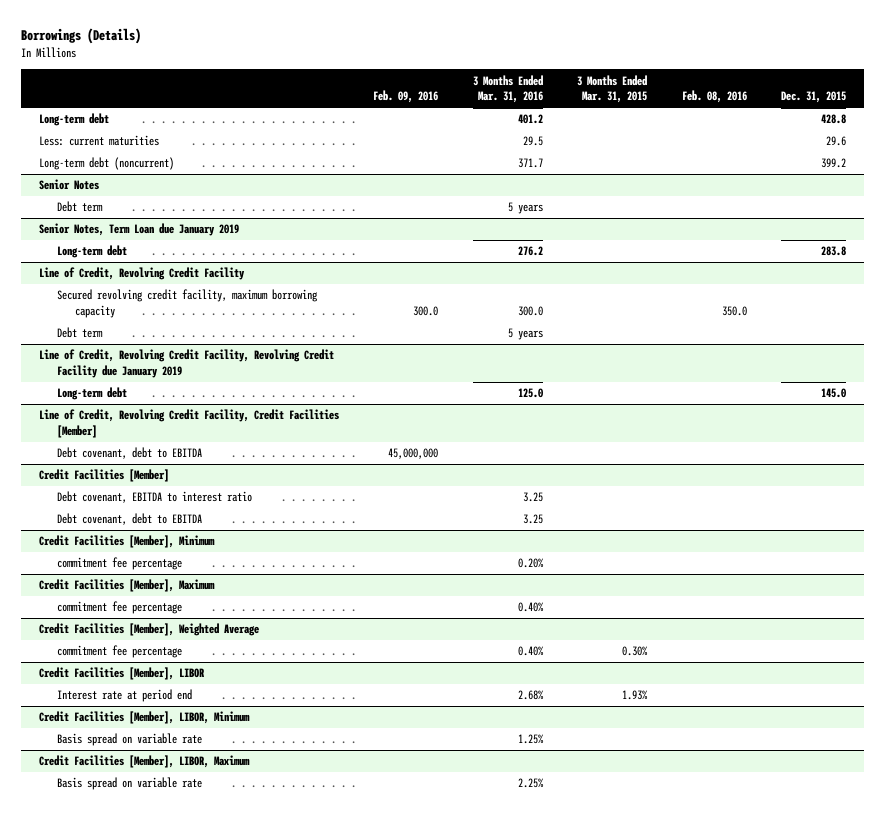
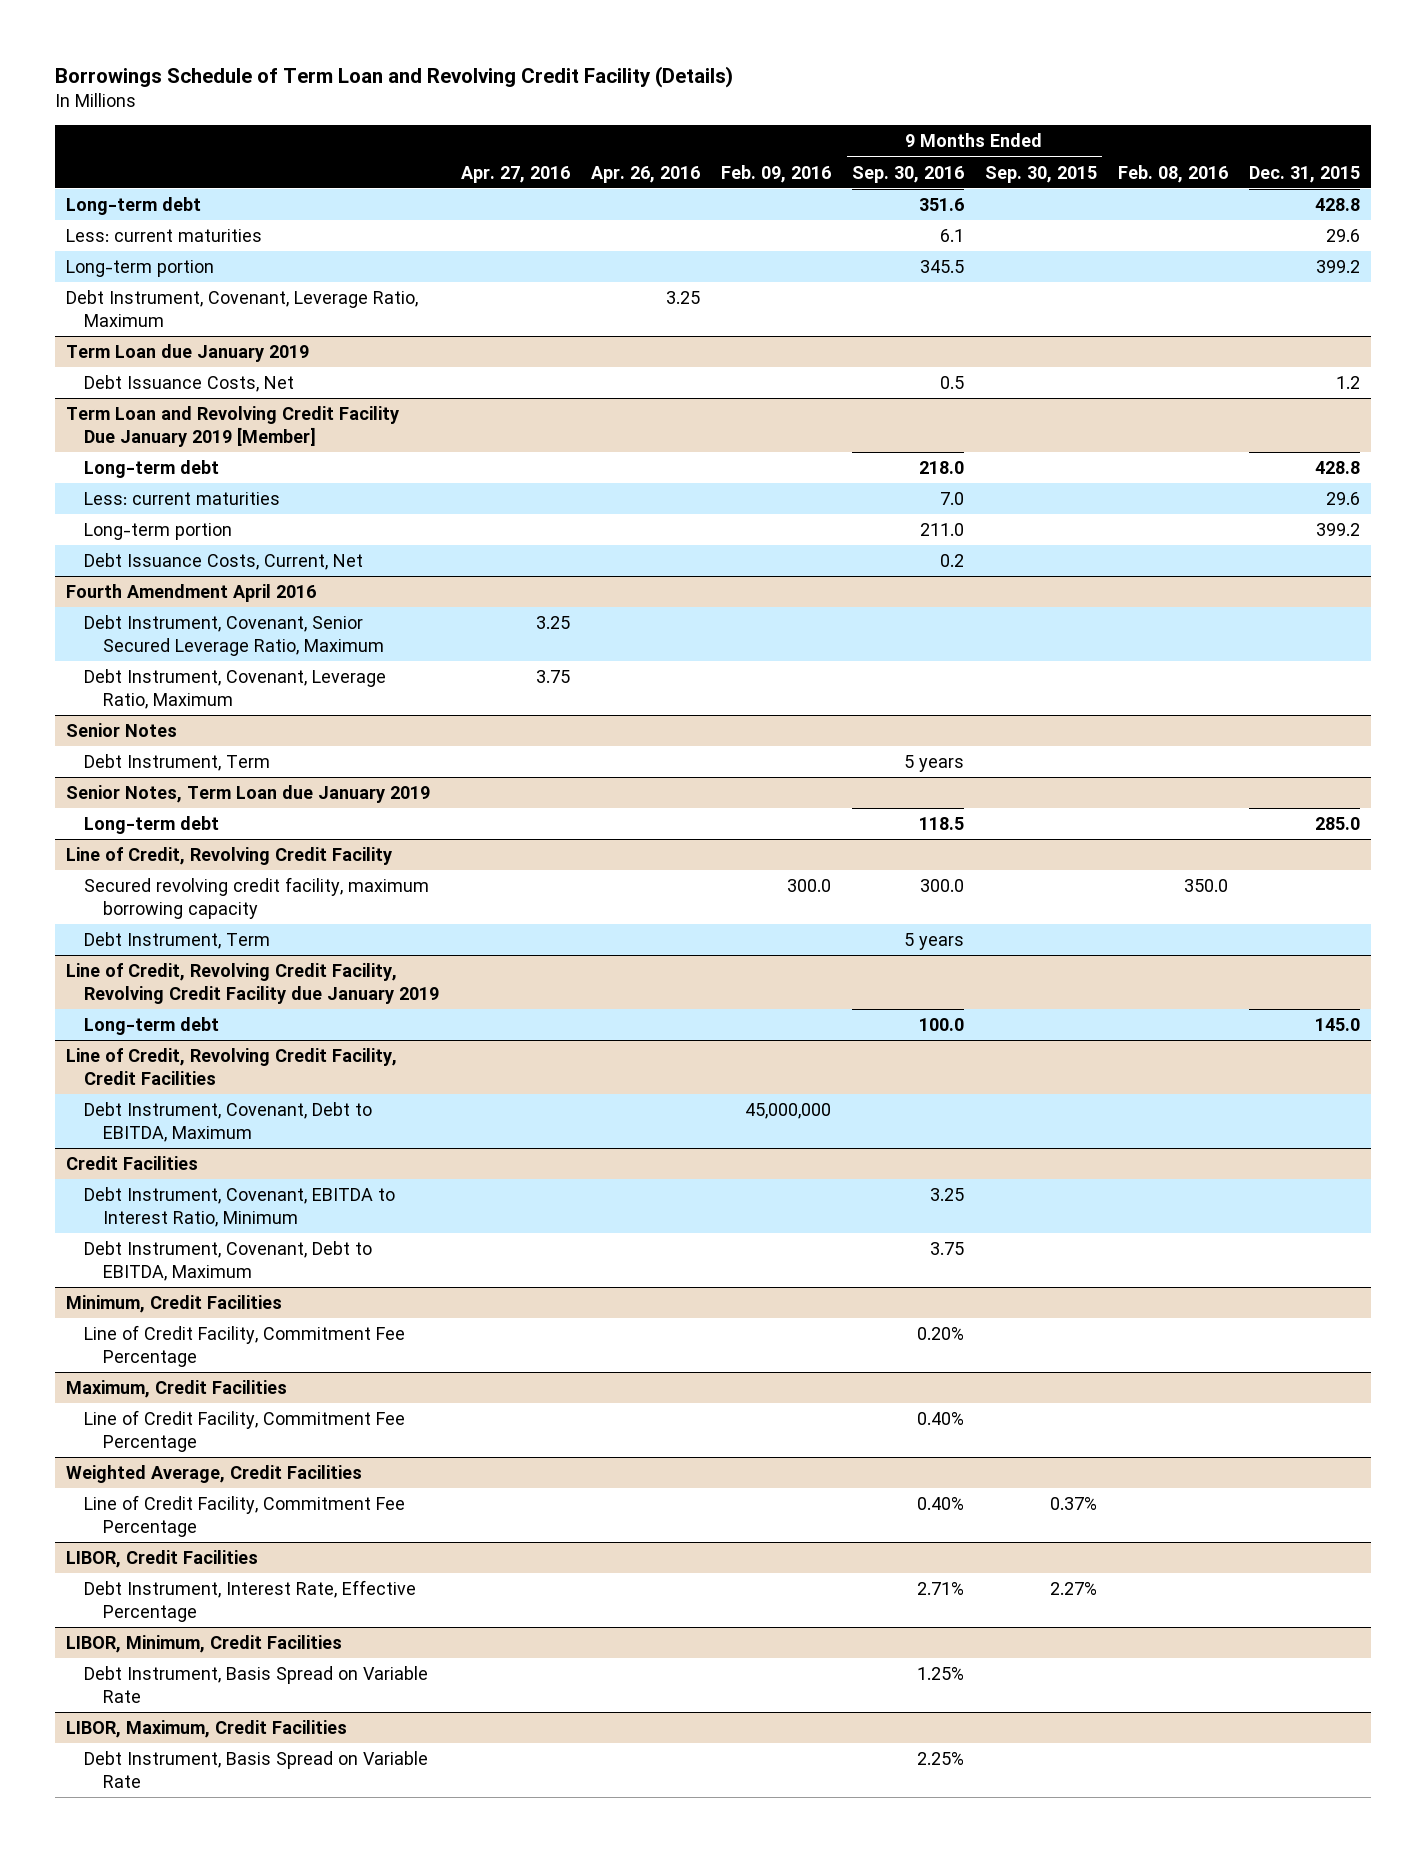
- Borrowings (Details)
+ Borrowings Schedule of Term Loan and Revolving Credit Facility (Details)
- | Feb. 09, 2016 | 3 Months Ended Mar. 31, 2016 | 3 Months Ended Mar. 31, 2015 | Feb. 08, 2016 | Dec. 31, 2015
+ | Apr. 27, 2016 | Apr. 26, 2016 | Feb. 09, 2016 | 9 Months Ended Sep. 30, 2016 | 9 Months Ended Sep. 30, 2015 | Feb. 08, 2016 | Dec. 31, 2015
- Long-term debt (noncurrent) | | 371.7 | | | 399.2
+ Long-term portion | | | | 345.5 | | | 399.2
+ Debt Instrument, Covenant, Leverage Ratio, Maximum | | 3.25 | | | | |
+ Term Loan due January 2019
+ Debt Issuance Costs, Net | | | | 0.5 | | | 1.2
+ Term Loan and Revolving Credit Facility Due January 2019 [Member]
+ Long-term debt | | | | 218.0 | | | 428.8
+ Less: current maturities | | | | 7.0 | | | 29.6
+ Long-term portion | | | | 211.0 | | | 399.2
+ Debt Issuance Costs, Current, Net | | | | 0.2 | | |
+ Fourth Amendment April 2016
+ Debt Instrument, Covenant, Senior Secured Leverage Ratio, Maximum | 3.25 | | | | | |
+ Debt Instrument, Covenant, Leverage Ratio, Maximum | 3.75 | | | | | |
@ Senior Notes
- Debt term | | 5 years | | |
+ Debt Instrument, Term | | | | 5 years | | |
@ Senior Notes, Term Loan due January 2019
- Long-term debt | | 276.2 | | | 283.8
+ Long-term debt | | | | 118.5 | | | 285.0
@ Line of Credit, Revolving Credit Facility
- Debt term | | 5 years | | |
+ Debt Instrument, Term | | | | 5 years | | |
- Line of Credit, Revolving Credit Facility, Credit Facilities [Member]
- Debt covenant, debt to EBITDA | 45,000,000 | | | |
- Credit Facilities [Member]
- Debt covenant, EBITDA to interest ratio | | 3.25 | | |
- Debt covenant, debt to EBITDA | | 3.25 | | |
- Credit Facilities [Member], Minimum
- commitment fee percentage | | 0.20% | | |
- Credit Facilities [Member], Maximum
- commitment fee percentage | | 0.40% | | |
- Credit Facilities [Member], Weighted Average
- commitment fee percentage | | 0.40% | 0.30% | |
- Credit Facilities [Member], LIBOR
- Interest rate at period end | | 2.68% | 1.93% | |
- Credit Facilities [Member], LIBOR, Minimum
- Basis spread on variable rate | | 1.25% | | |
- Credit Facilities [Member], LIBOR, Maximum
- Basis spread on variable rate | | 2.25% | | |
+ Line of Credit, Revolving Credit Facility, Credit Facilities
+ Debt Instrument, Covenant, Debt to EBITDA, Maximum | | | 45,000,000 | | | |
+ Credit Facilities
+ Debt Instrument, Covenant, EBITDA to Interest Ratio, Minimum | | | | 3.25 | | |
+ Debt Instrument, Covenant, Debt to EBITDA, Maximum | | | | 3.75 | | |
+ Minimum, Credit Facilities
+ Line of Credit Facility, Commitment Fee Percentage | | | | 0.20% | | |
+ Maximum, Credit Facilities
+ Line of Credit Facility, Commitment Fee Percentage | | | | 0.40% | | |
+ Weighted Average, Credit Facilities
+ Line of Credit Facility, Commitment Fee Percentage | | | | 0.40% | 0.37% | |
+ LIBOR, Credit Facilities
+ Debt Instrument, Interest Rate, Effective Percentage | | | | 2.71% | 2.27% | |
+ LIBOR, Minimum, Credit Facilities
+ Debt Instrument, Basis Spread on Variable Rate | | | | 1.25% | | |
+ LIBOR, Maximum, Credit Facilities
+ Debt Instrument, Basis Spread on Variable Rate | | | | 2.25% | | |

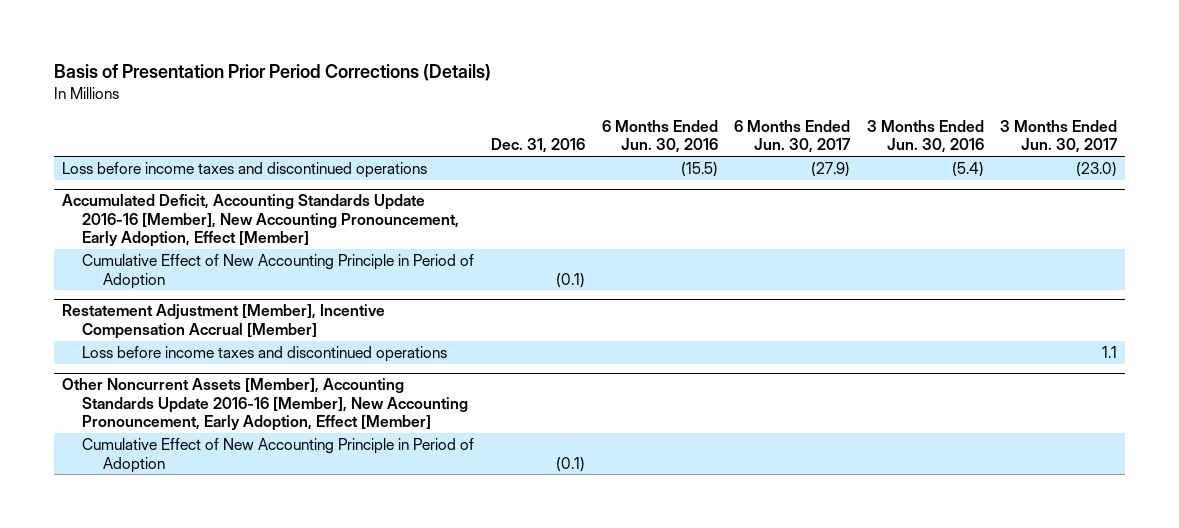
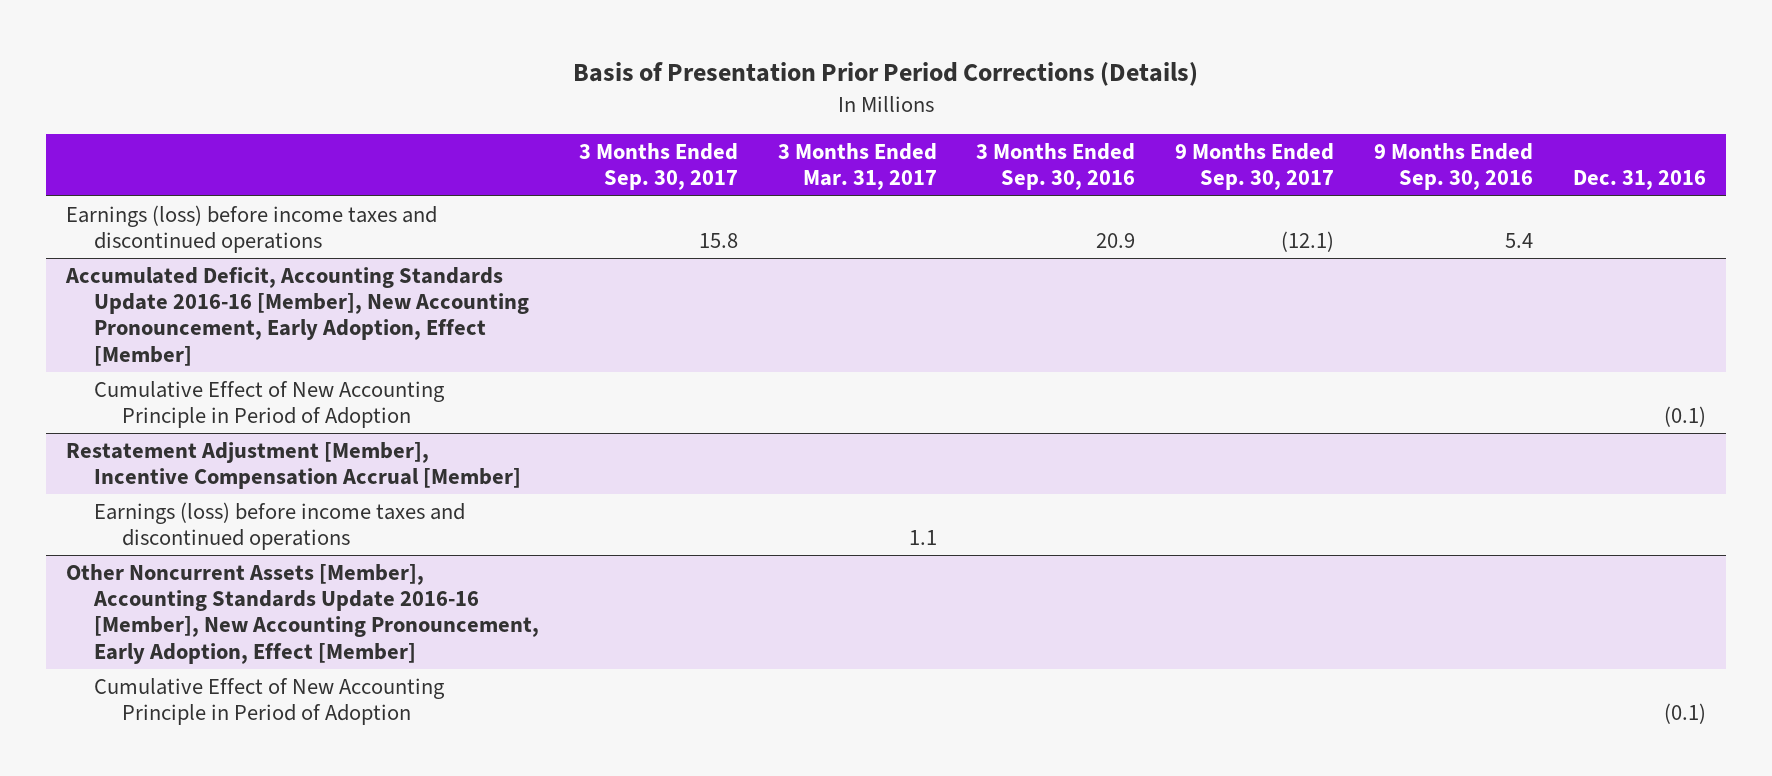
- | Dec. 31, 2016 | 6 Months Ended Jun. 30, 2016 | 6 Months Ended Jun. 30, 2017 | 3 Months Ended Jun. 30, 2016 | 3 Months Ended Jun. 30, 2017
+ | 3 Months Ended Sep. 30, 2017 | 3 Months Ended Mar. 31, 2017 | 3 Months Ended Sep. 30, 2016 | 9 Months Ended Sep. 30, 2017 | 9 Months Ended Sep. 30, 2016 | Dec. 31, 2016
- Loss before income taxes and discontinued operations | | (15.5) | (27.9) | (5.4) | (23.0)
+ Earnings (loss) before income taxes and discontinued operations | 15.8 | | 20.9 | (12.1) | 5.4 |
@ Restatement Adjustment [Member], Incentive Compensation Accrual [Member]
- Loss before income taxes and discontinued operations | | | | | 1.1
+ Earnings (loss) before income taxes and discontinued operations | | 1.1 | | | |

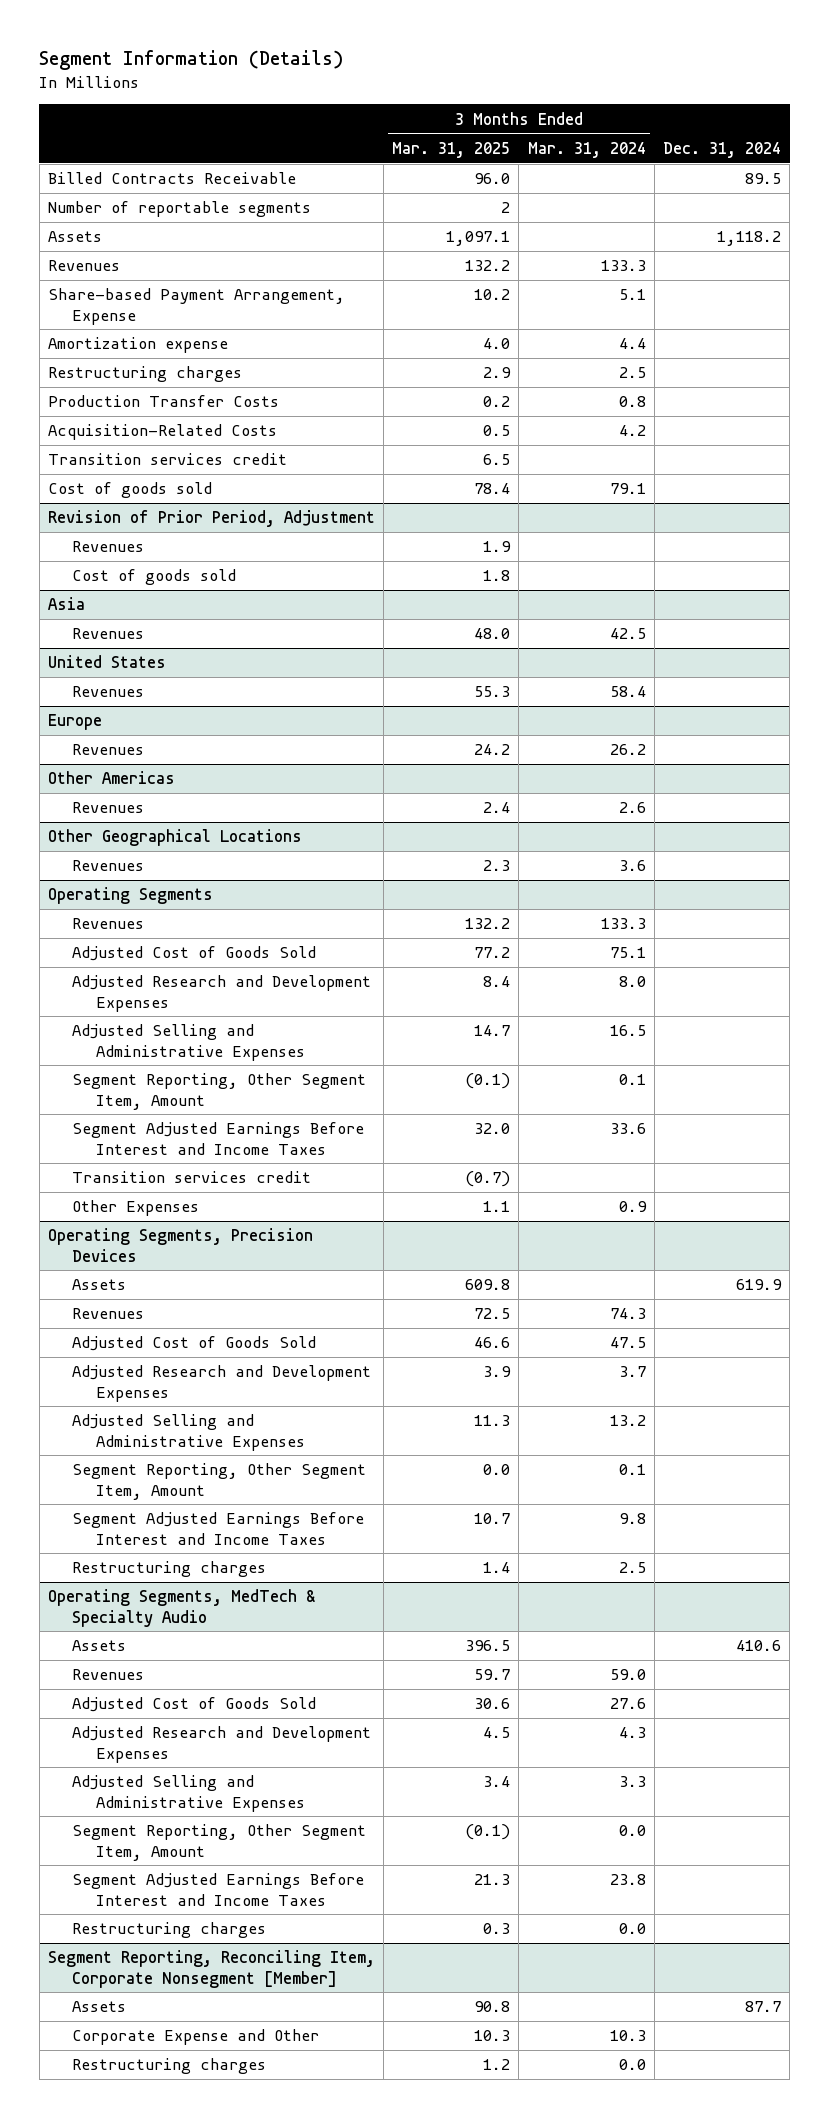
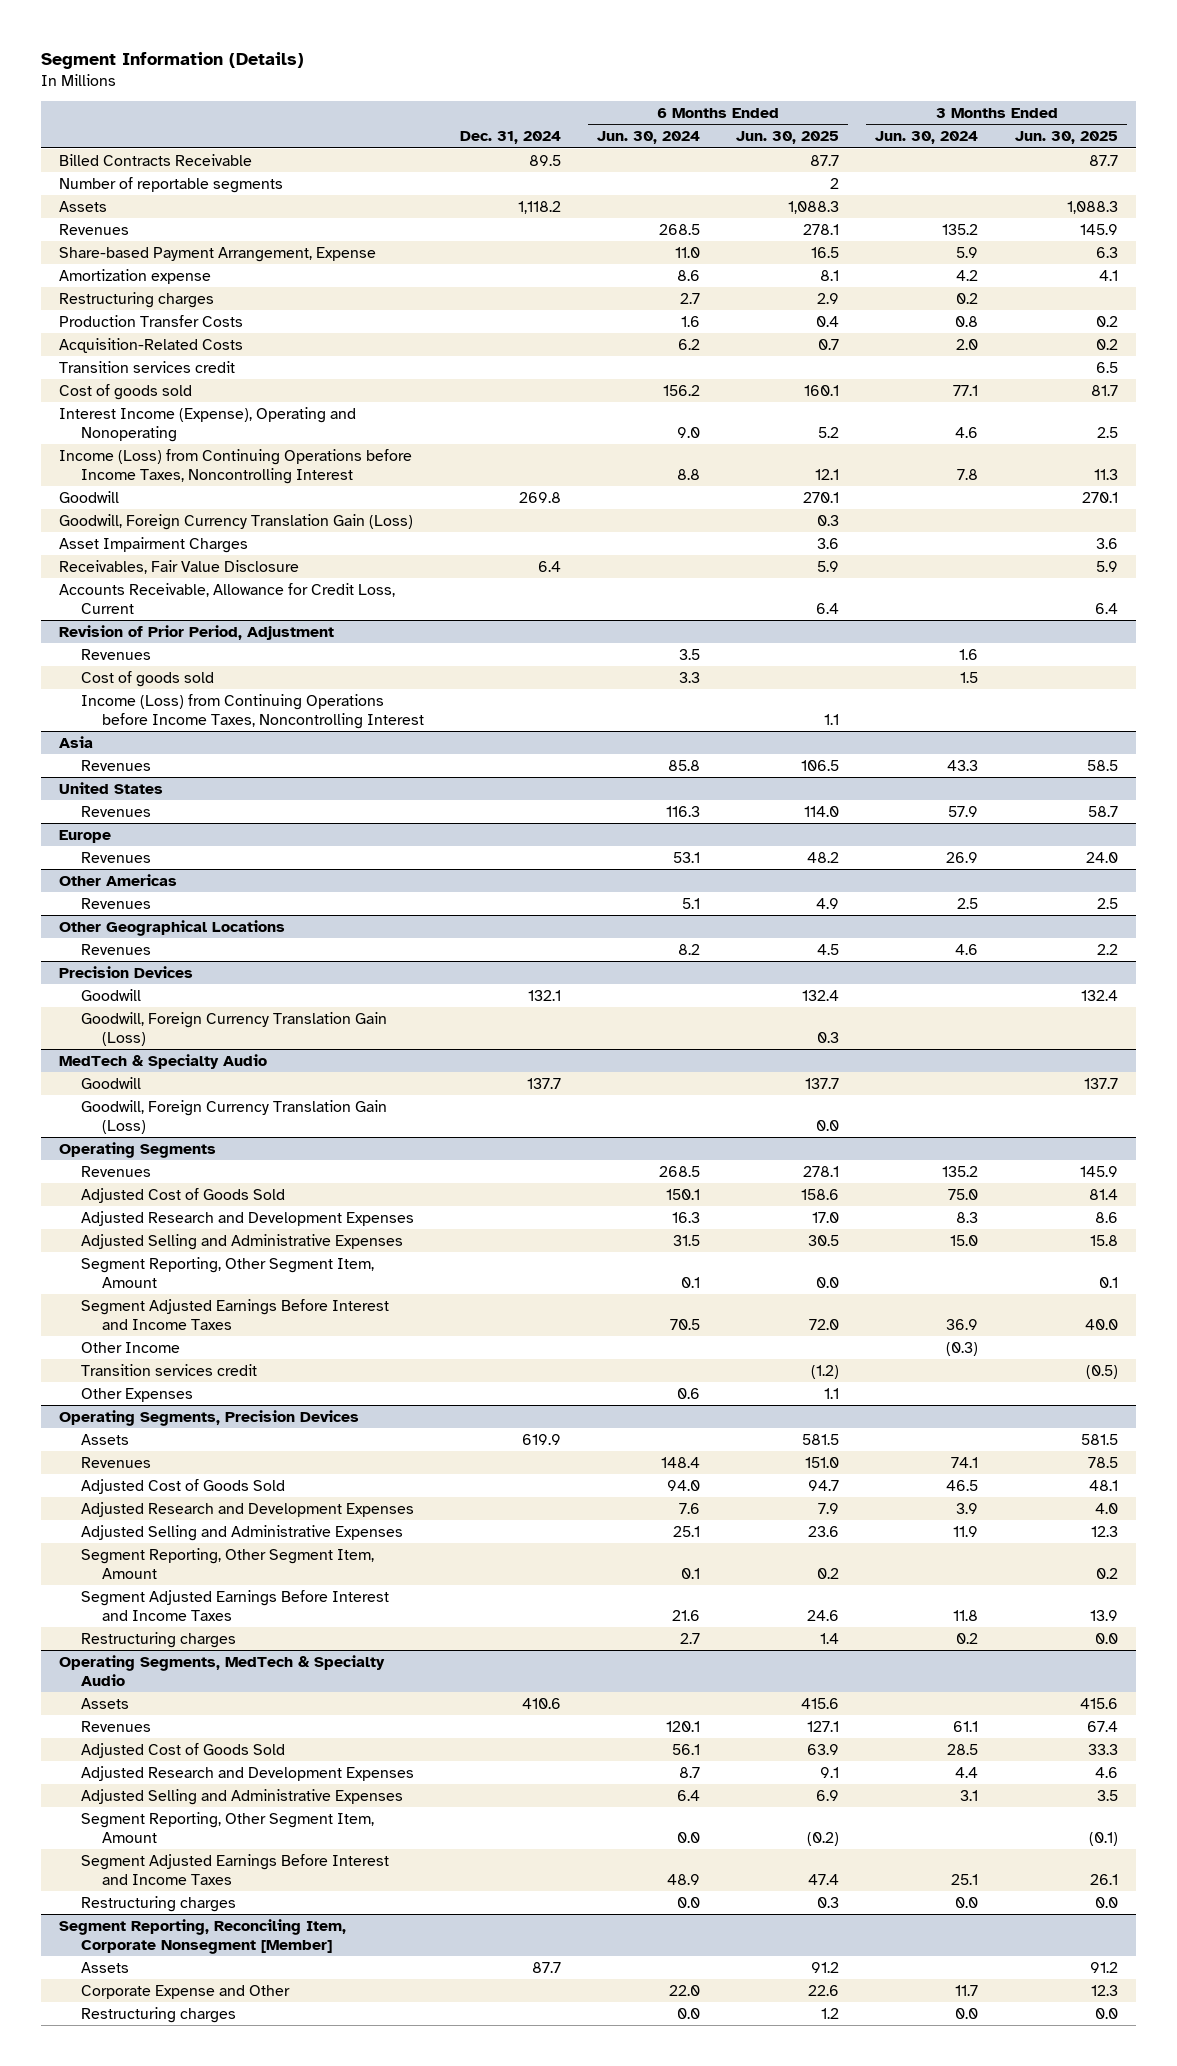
- | 3 Months Ended Mar. 31, 2025 | 3 Months Ended Mar. 31, 2024 | Dec. 31, 2024
+ | Dec. 31, 2024 | 6 Months Ended Jun. 30, 2024 | 6 Months Ended Jun. 30, 2025 | 3 Months Ended Jun. 30, 2024 | 3 Months Ended Jun. 30, 2025
+ Interest Income (Expense), Operating and Nonoperating | | 9.0 | 5.2 | 4.6 | 2.5
+ Income (Loss) from Continuing Operations before Income Taxes, Noncontrolling Interest | | 8.8 | 12.1 | 7.8 | 11.3
+ Goodwill | 269.8 | | 270.1 | | 270.1
+ Goodwill, Foreign Currency Translation Gain (Loss) | | | 0.3 | |
+ Asset Impairment Charges | | | 3.6 | | 3.6
+ Receivables, Fair Value Disclosure | 6.4 | | 5.9 | | 5.9
+ Accounts Receivable, Allowance for Credit Loss, Current | | | 6.4 | | 6.4
@ Revision of Prior Period, Adjustment
+ Income (Loss) from Continuing Operations before Income Taxes, Noncontrolling Interest | | | 1.1 | |
+ Precision Devices
+ Goodwill | 132.1 | | 132.4 | | 132.4
+ Goodwill, Foreign Currency Translation Gain (Loss) | | | 0.3 | |
+ MedTech & Specialty Audio
+ Goodwill | 137.7 | | 137.7 | | 137.7
+ Goodwill, Foreign Currency Translation Gain (Loss) | | | 0.0 | |
@ Operating Segments
+ Other Income | | | | (0.3) |

